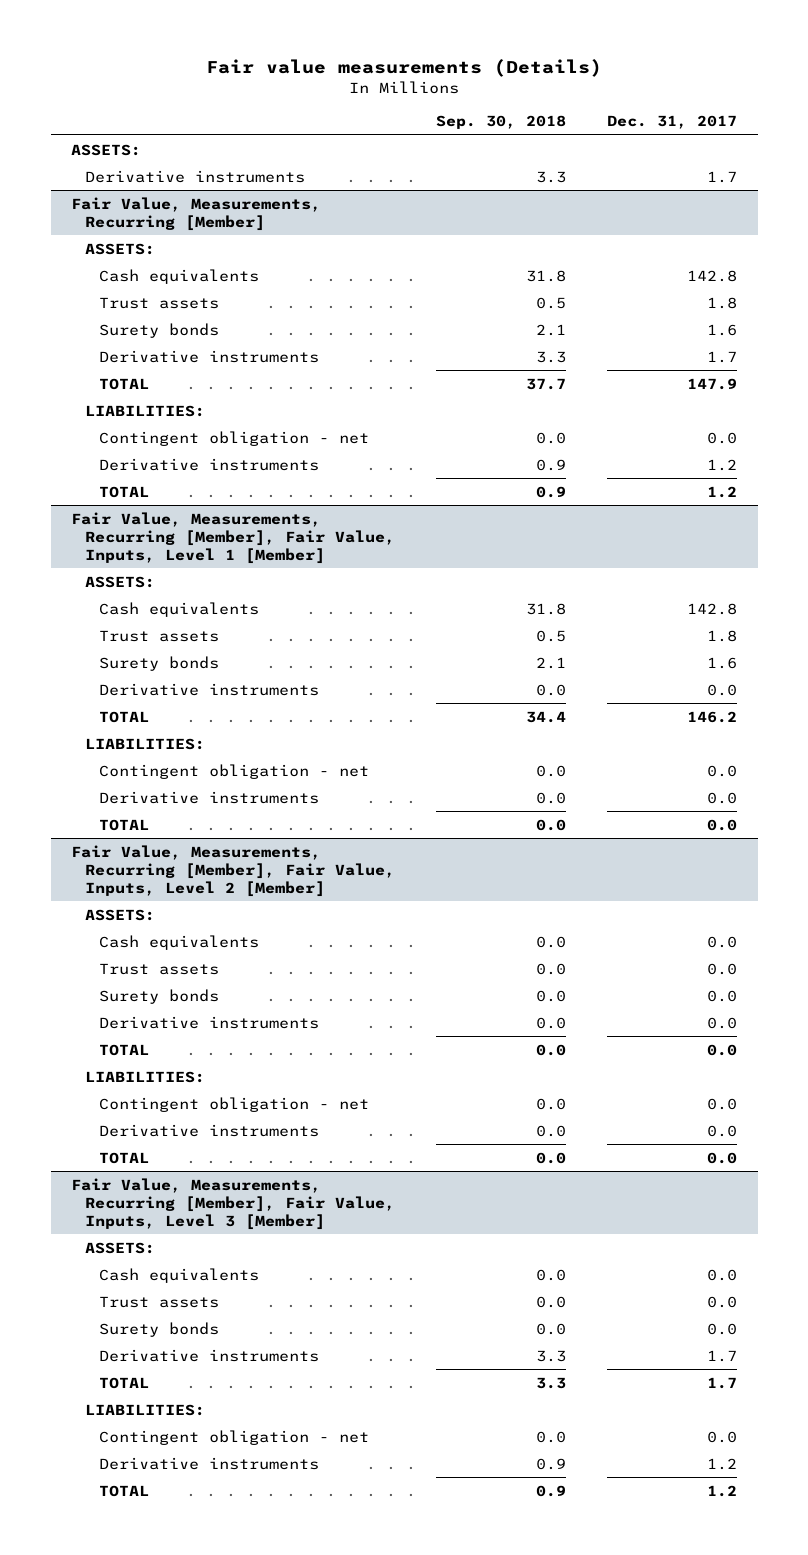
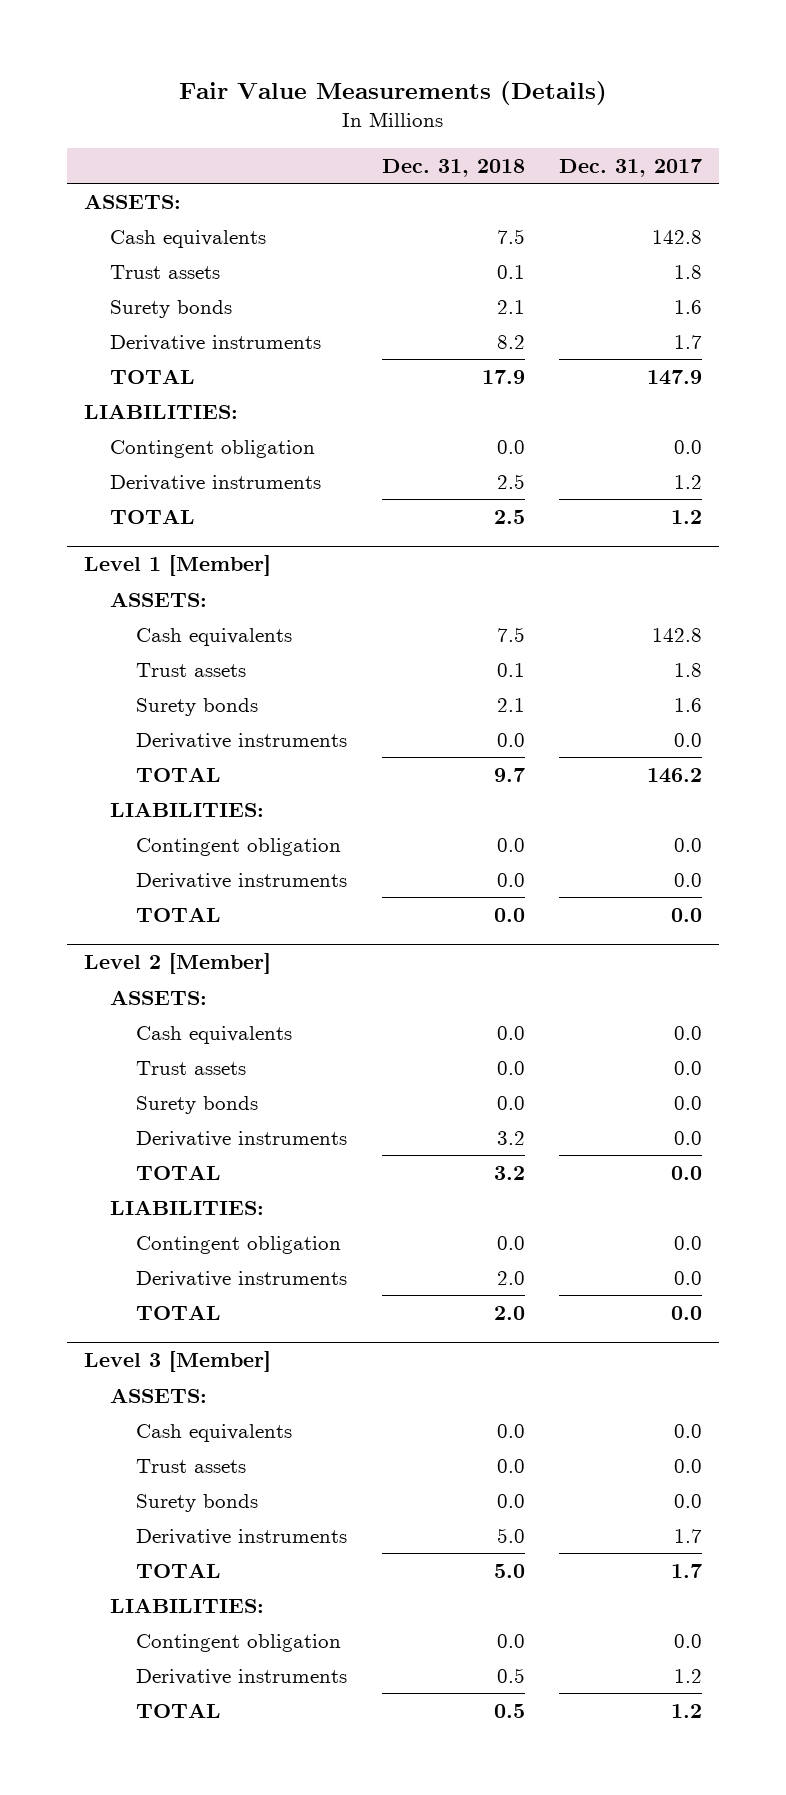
- Fair value measurements (Details)
+ Fair Value Measurements (Details)
- | Sep. 30, 2018 | Dec. 31, 2017
+ | Dec. 31, 2018 | Dec. 31, 2017
- Derivative instruments | 3.3 | 1.7
- Fair Value, Measurements, Recurring [Member]
- ASSETS:
- Contingent obligation - net | 0.0 | 0.0
+ Contingent obligation | 0.0 | 0.0
- Fair Value, Measurements, Recurring [Member], Fair Value, Inputs, Level 1 [Member]
+ Level 1 [Member]
- Contingent obligation - net | 0.0 | 0.0
+ Contingent obligation | 0.0 | 0.0
- Fair Value, Measurements, Recurring [Member], Fair Value, Inputs, Level 2 [Member]
+ Level 2 [Member]
- Contingent obligation - net | 0.0 | 0.0
+ Contingent obligation | 0.0 | 0.0
- Fair Value, Measurements, Recurring [Member], Fair Value, Inputs, Level 3 [Member]
+ Level 3 [Member]
- Contingent obligation - net | 0.0 | 0.0
+ Contingent obligation | 0.0 | 0.0

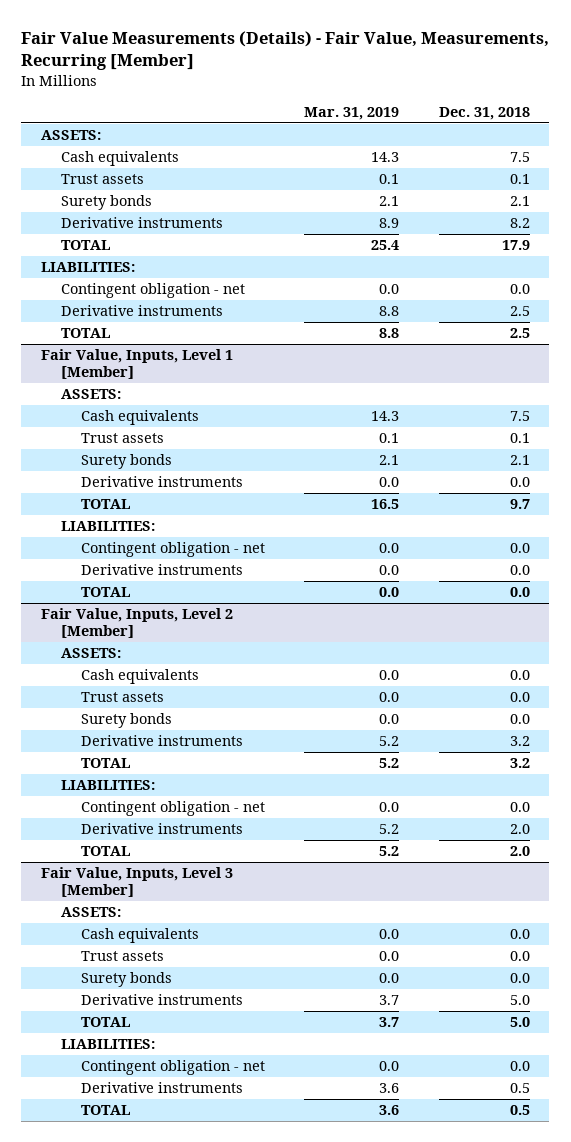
- Fair Value Measurements (Details)
+ Fair Value Measurements (Details) - Fair Value, Measurements, Recurring [Member]
- | Dec. 31, 2018 | Dec. 31, 2017
+ | Mar. 31, 2019 | Dec. 31, 2018
- Contingent obligation | 0.0 | 0.0
+ Contingent obligation - net | 0.0 | 0.0
- Level 1 [Member]
+ Fair Value, Inputs, Level 1 [Member]
- Contingent obligation | 0.0 | 0.0
+ Contingent obligation - net | 0.0 | 0.0
- Level 2 [Member]
+ Fair Value, Inputs, Level 2 [Member]
- Contingent obligation | 0.0 | 0.0
+ Contingent obligation - net | 0.0 | 0.0
- Level 3 [Member]
+ Fair Value, Inputs, Level 3 [Member]
- Contingent obligation | 0.0 | 0.0
+ Contingent obligation - net | 0.0 | 0.0

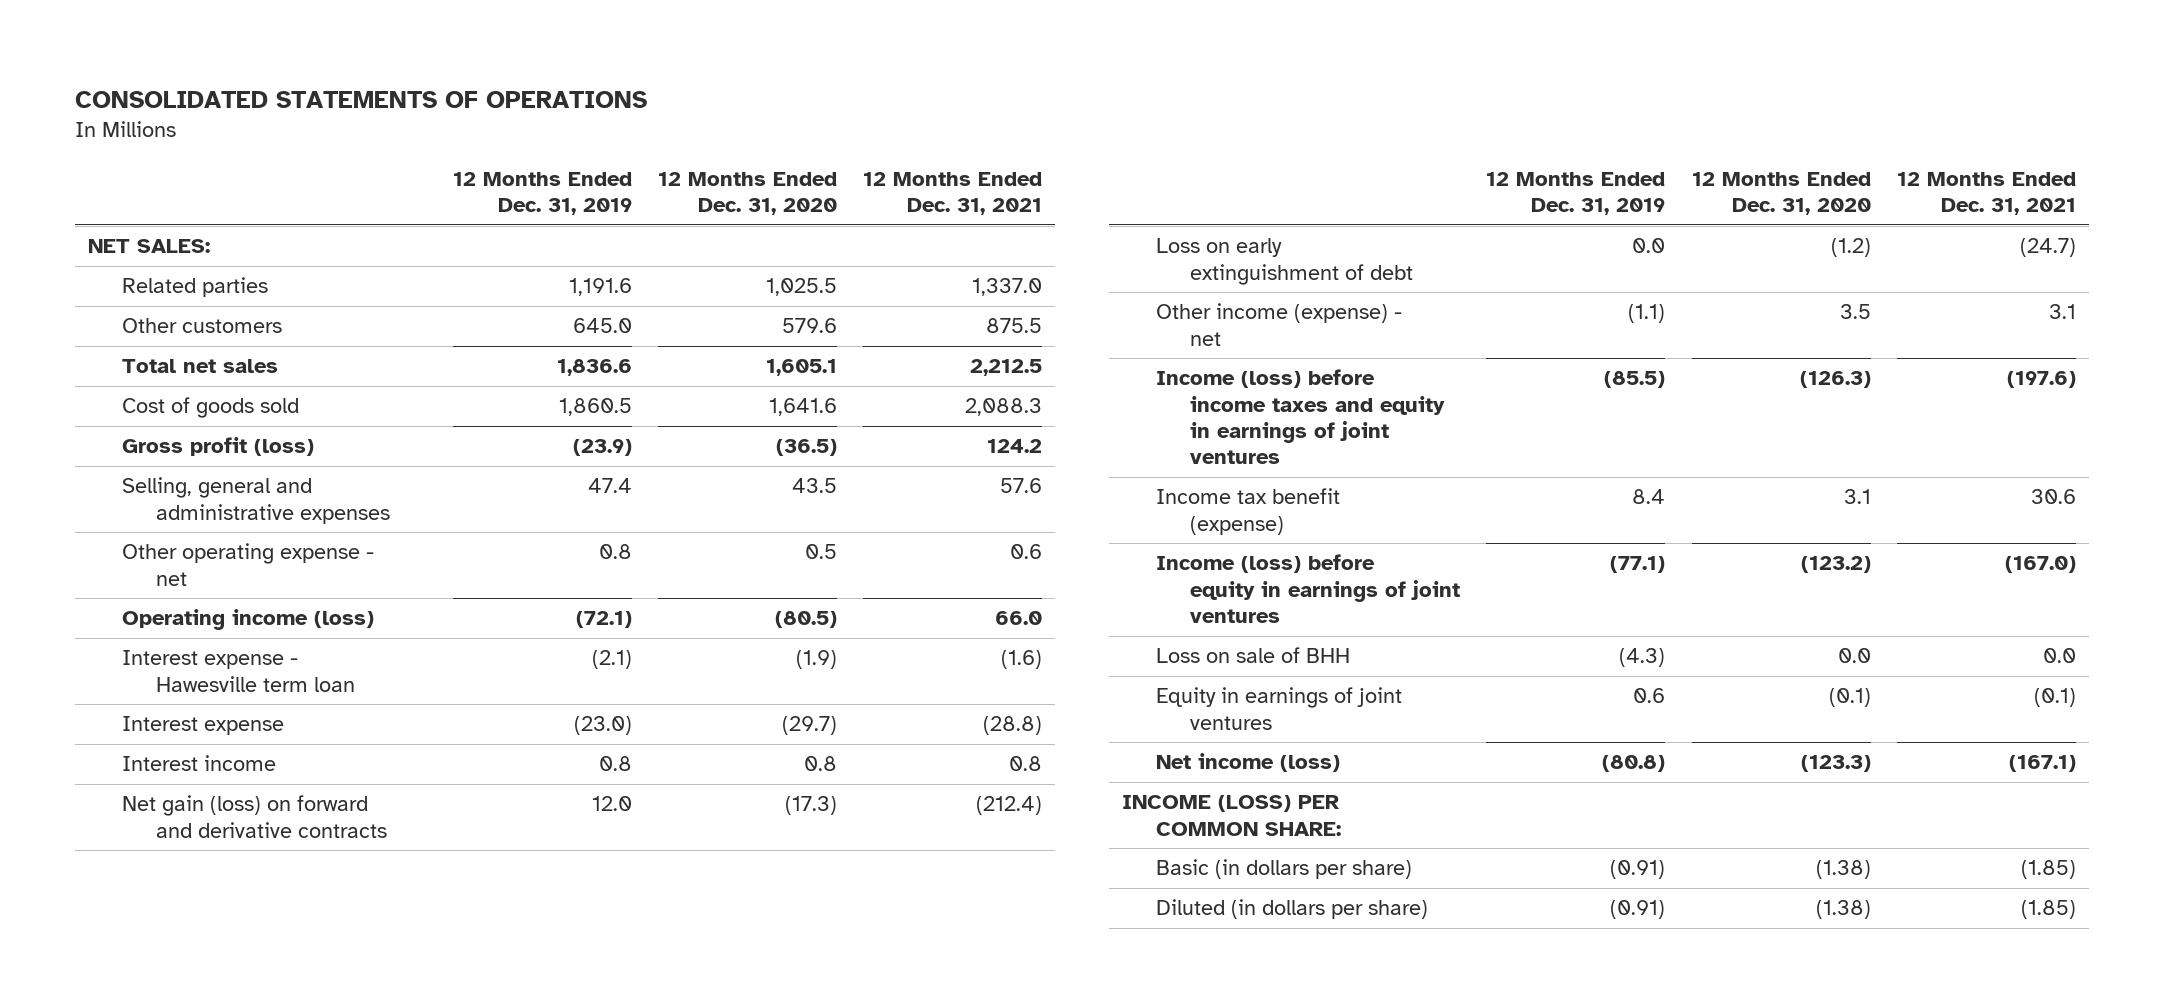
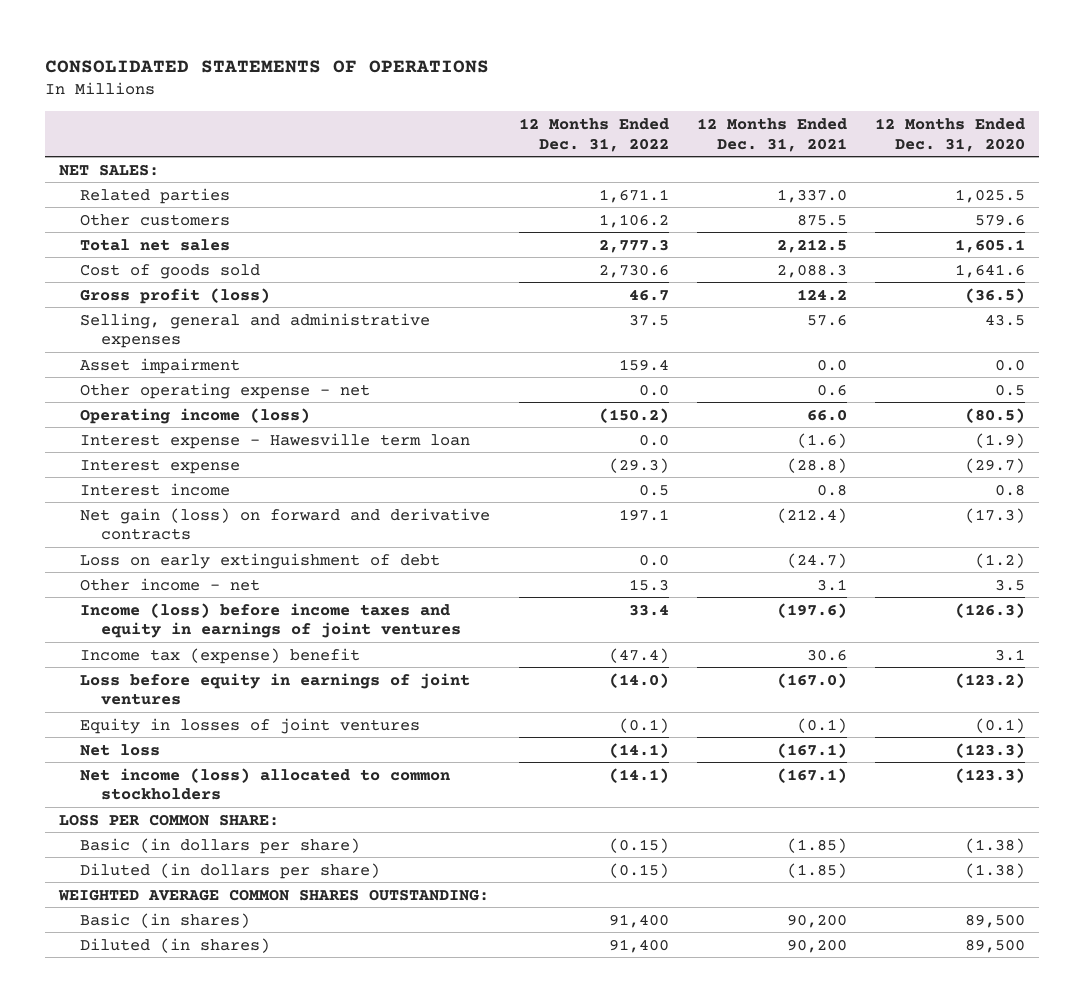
- | 12 Months Ended Dec. 31, 2019 | 12 Months Ended Dec. 31, 2020 | 12 Months Ended Dec. 31, 2021
+ | 12 Months Ended Dec. 31, 2022 | 12 Months Ended Dec. 31, 2021 | 12 Months Ended Dec. 31, 2020
+ Asset impairment | 159.4 | 0.0 | 0.0
- Other income (expense) - net | (1.1) | 3.5 | 3.1
+ Other income - net | 15.3 | 3.1 | 3.5
- Income tax benefit (expense) | 8.4 | 3.1 | 30.6
- Income (loss) before equity in earnings of joint ventures | (77.1) | (123.2) | (167.0)
- Loss on sale of BHH | (4.3) | 0.0 | 0.0
- Equity in earnings of joint ventures | 0.6 | (0.1) | (0.1)
- Net income (loss) | (80.8) | (123.3) | (167.1)
- INCOME (LOSS) PER COMMON SHARE:
+ Income tax (expense) benefit | (47.4) | 30.6 | 3.1
+ Loss before equity in earnings of joint ventures | (14.0) | (167.0) | (123.2)
+ Equity in losses of joint ventures | (0.1) | (0.1) | (0.1)
+ Net loss | (14.1) | (167.1) | (123.3)
+ Net income (loss) allocated to common stockholders | (14.1) | (167.1) | (123.3)
+ LOSS PER COMMON SHARE:
+ WEIGHTED AVERAGE COMMON SHARES OUTSTANDING:
+ Basic (in shares) | 91,400 | 90,200 | 89,500
+ Diluted (in shares) | 91,400 | 90,200 | 89,500

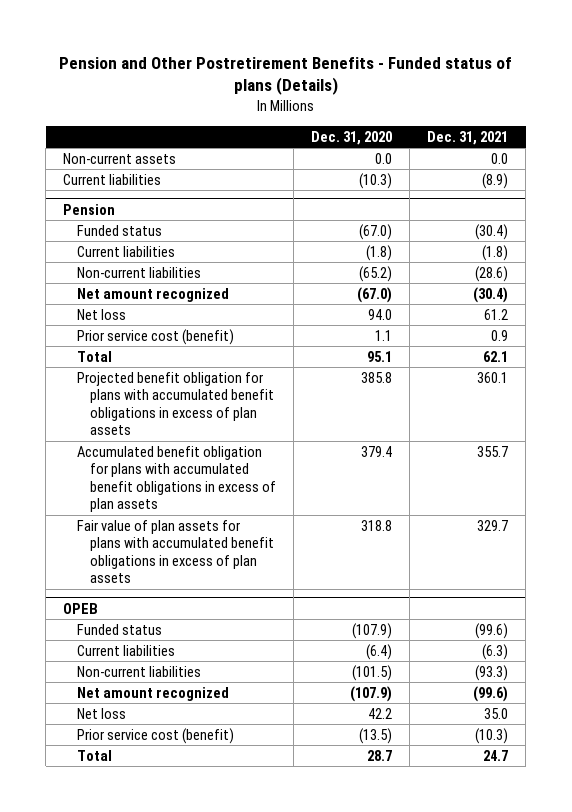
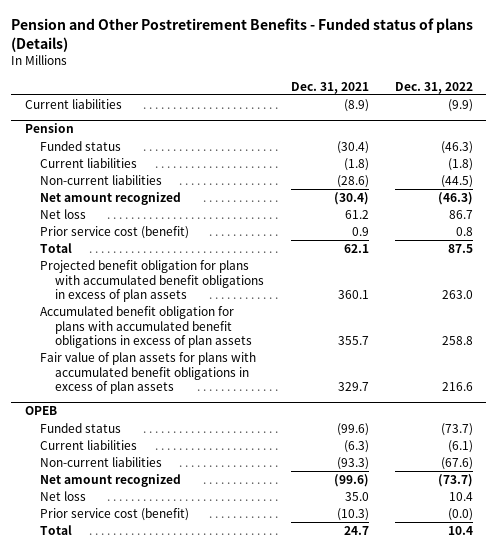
- | Dec. 31, 2020 | Dec. 31, 2021
+ | Dec. 31, 2021 | Dec. 31, 2022
- Non-current assets | 0.0 | 0.0

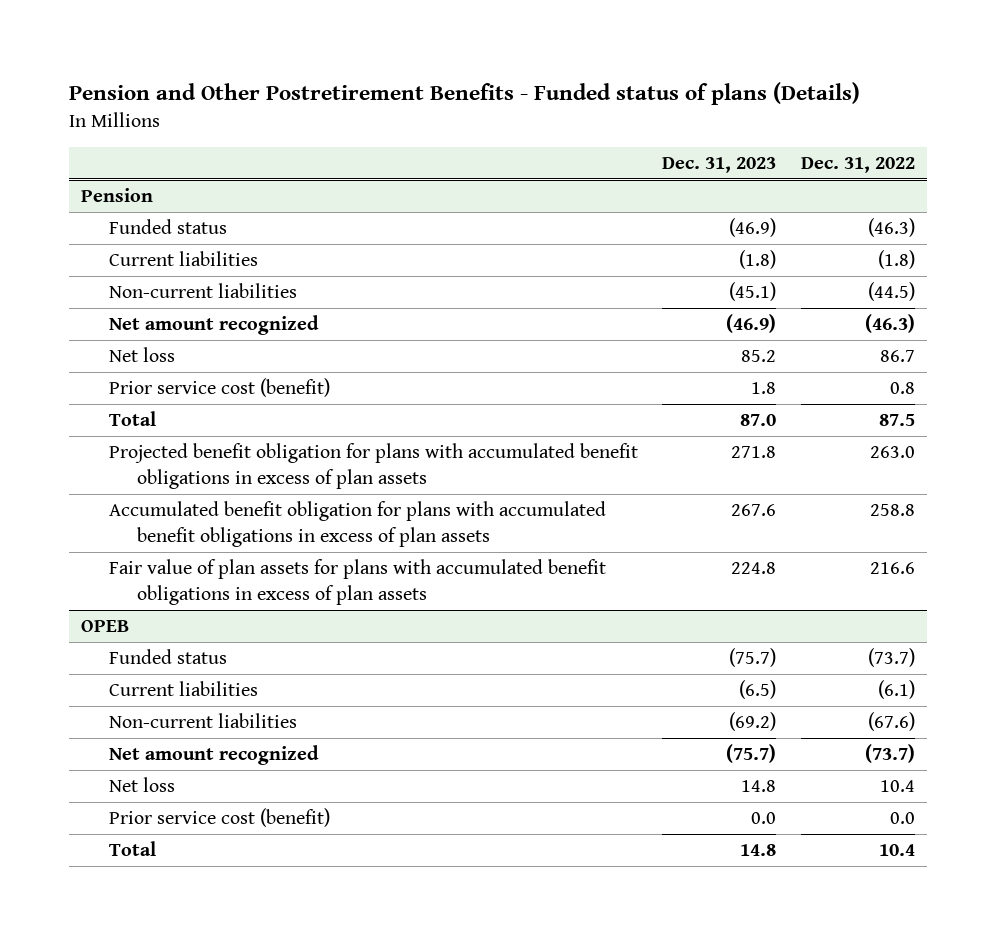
- | Dec. 31, 2021 | Dec. 31, 2022
+ | Dec. 31, 2023 | Dec. 31, 2022
- Current liabilities | (8.9) | (9.9)
@ OPEB
- Prior service cost (benefit) | (10.3) | (0.0)
+ Prior service cost (benefit) | 0.0 | 0.0

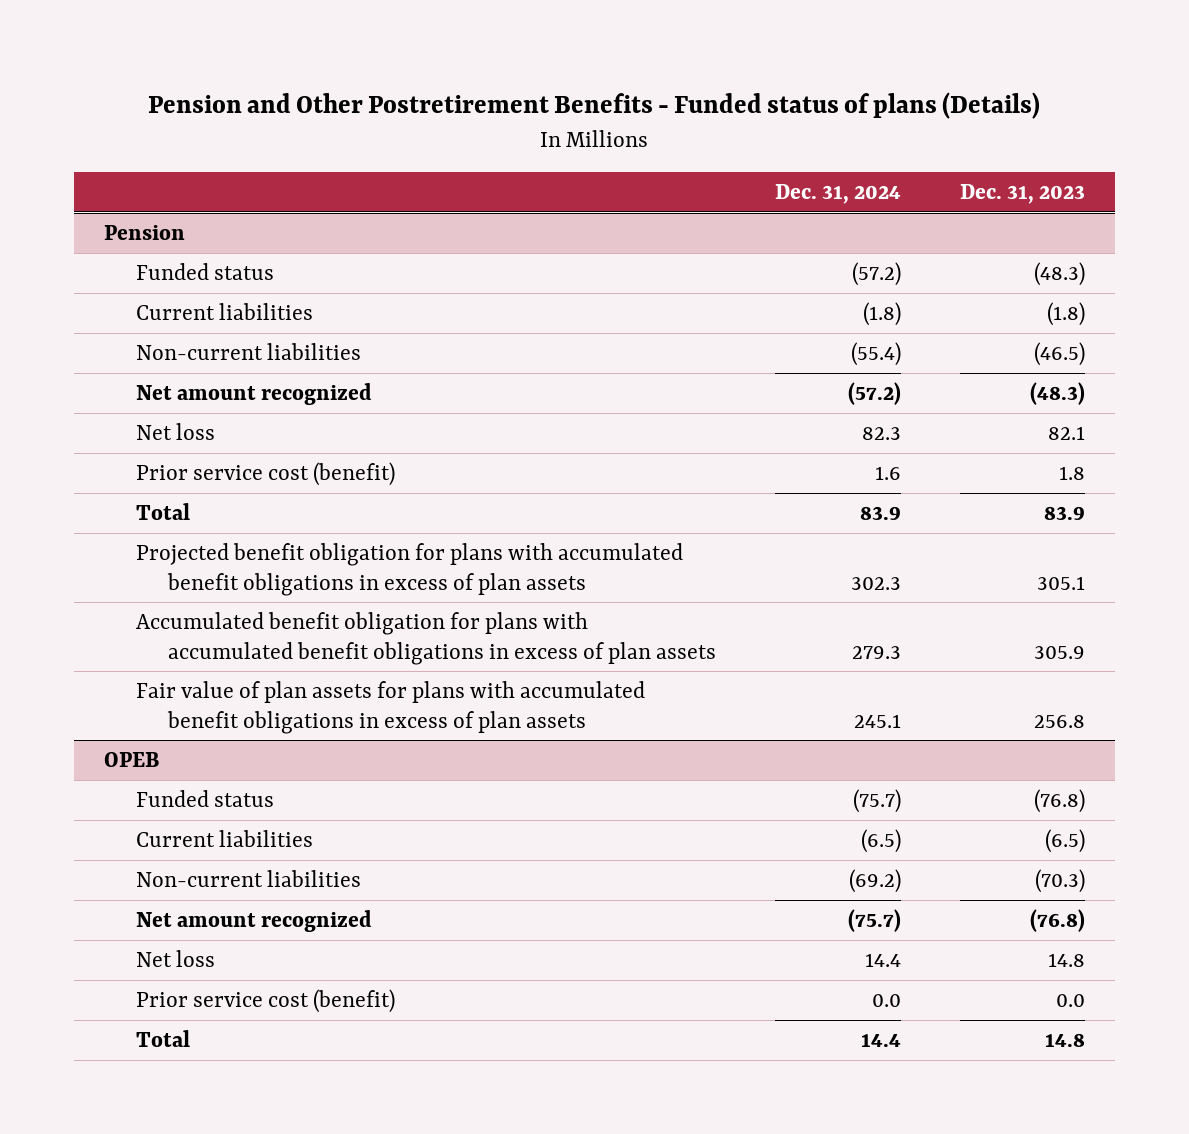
- | Dec. 31, 2023 | Dec. 31, 2022
+ | Dec. 31, 2024 | Dec. 31, 2023
@ Pension
- Funded status | (46.9) | (46.3)
+ Funded status | (57.2) | (48.3)
- Non-current liabilities | (45.1) | (44.5)
- Net amount recognized | (46.9) | (46.3)
- Net loss | 85.2 | 86.7
+ Non-current liabilities | (55.4) | (46.5)
+ Net amount recognized | (57.2) | (48.3)
+ Net loss | 82.3 | 82.1
- Total | 87.0 | 87.5
- Projected benefit obligation for plans with accumulated benefit obligations in excess of plan assets | 271.8 | 263.0
- Accumulated benefit obligation for plans with accumulated benefit obligations in excess of plan assets | 267.6 | 258.8
- Fair value of plan assets for plans with accumulated benefit obligations in excess of plan assets | 224.8 | 216.6
+ Total | 83.9 | 83.9
+ Projected benefit obligation for plans with accumulated benefit obligations in excess of plan assets | 302.3 | 305.1
+ Accumulated benefit obligation for plans with accumulated benefit obligations in excess of plan assets | 279.3 | 305.9
+ Fair value of plan assets for plans with accumulated benefit obligations in excess of plan assets | 245.1 | 256.8
@ OPEB
- Funded status | (75.7) | (73.7)
+ Funded status | (75.7) | (76.8)
- Non-current liabilities | (69.2) | (67.6)
- Net amount recognized | (75.7) | (73.7)
+ Non-current liabilities | (69.2) | (70.3)
+ Net amount recognized | (75.7) | (76.8)

